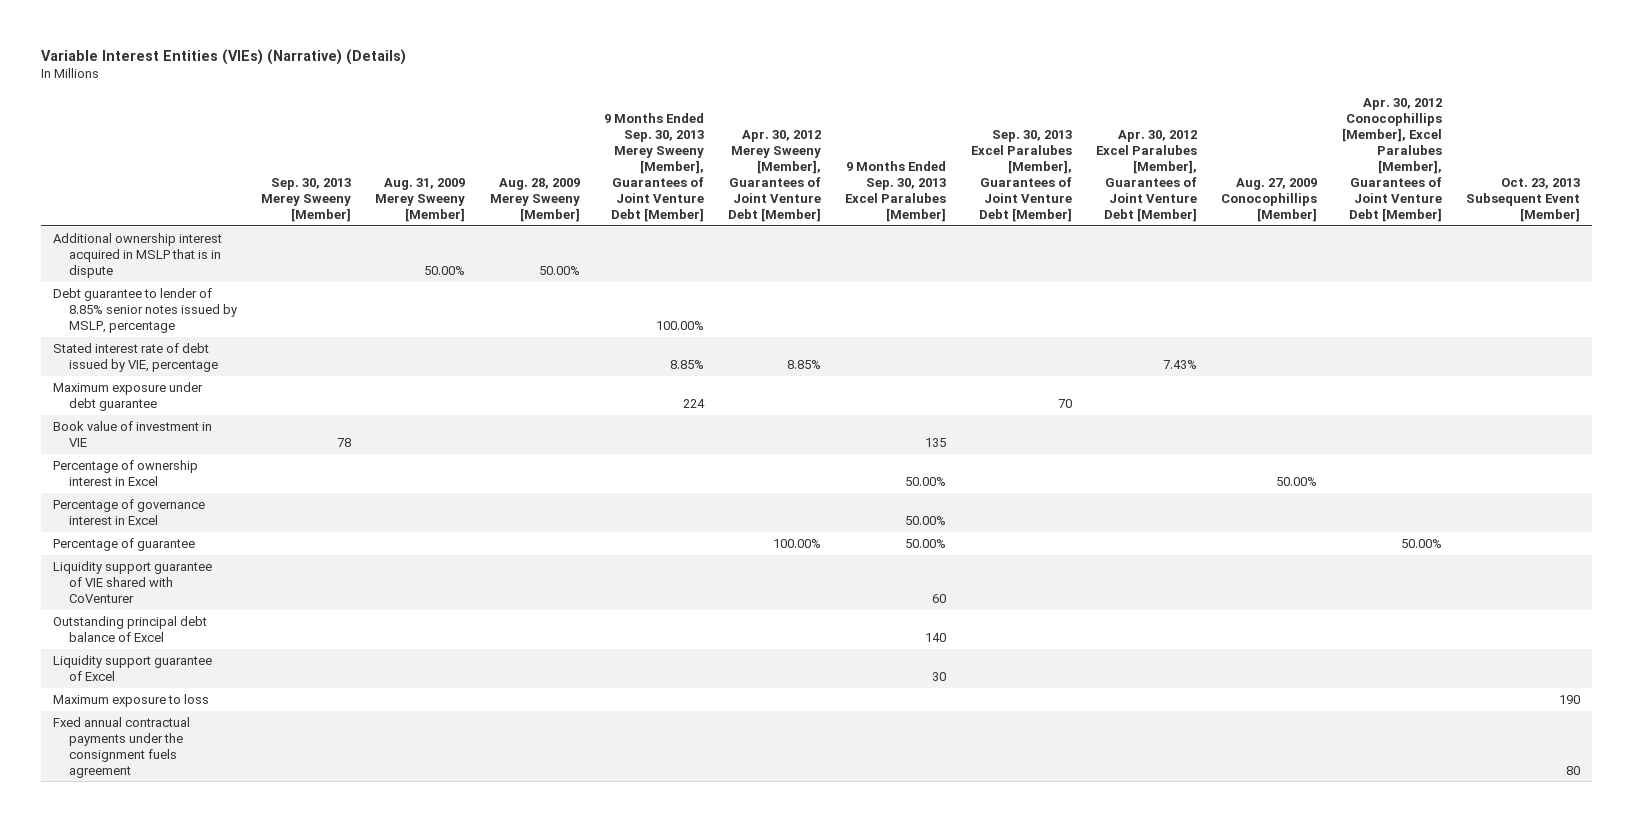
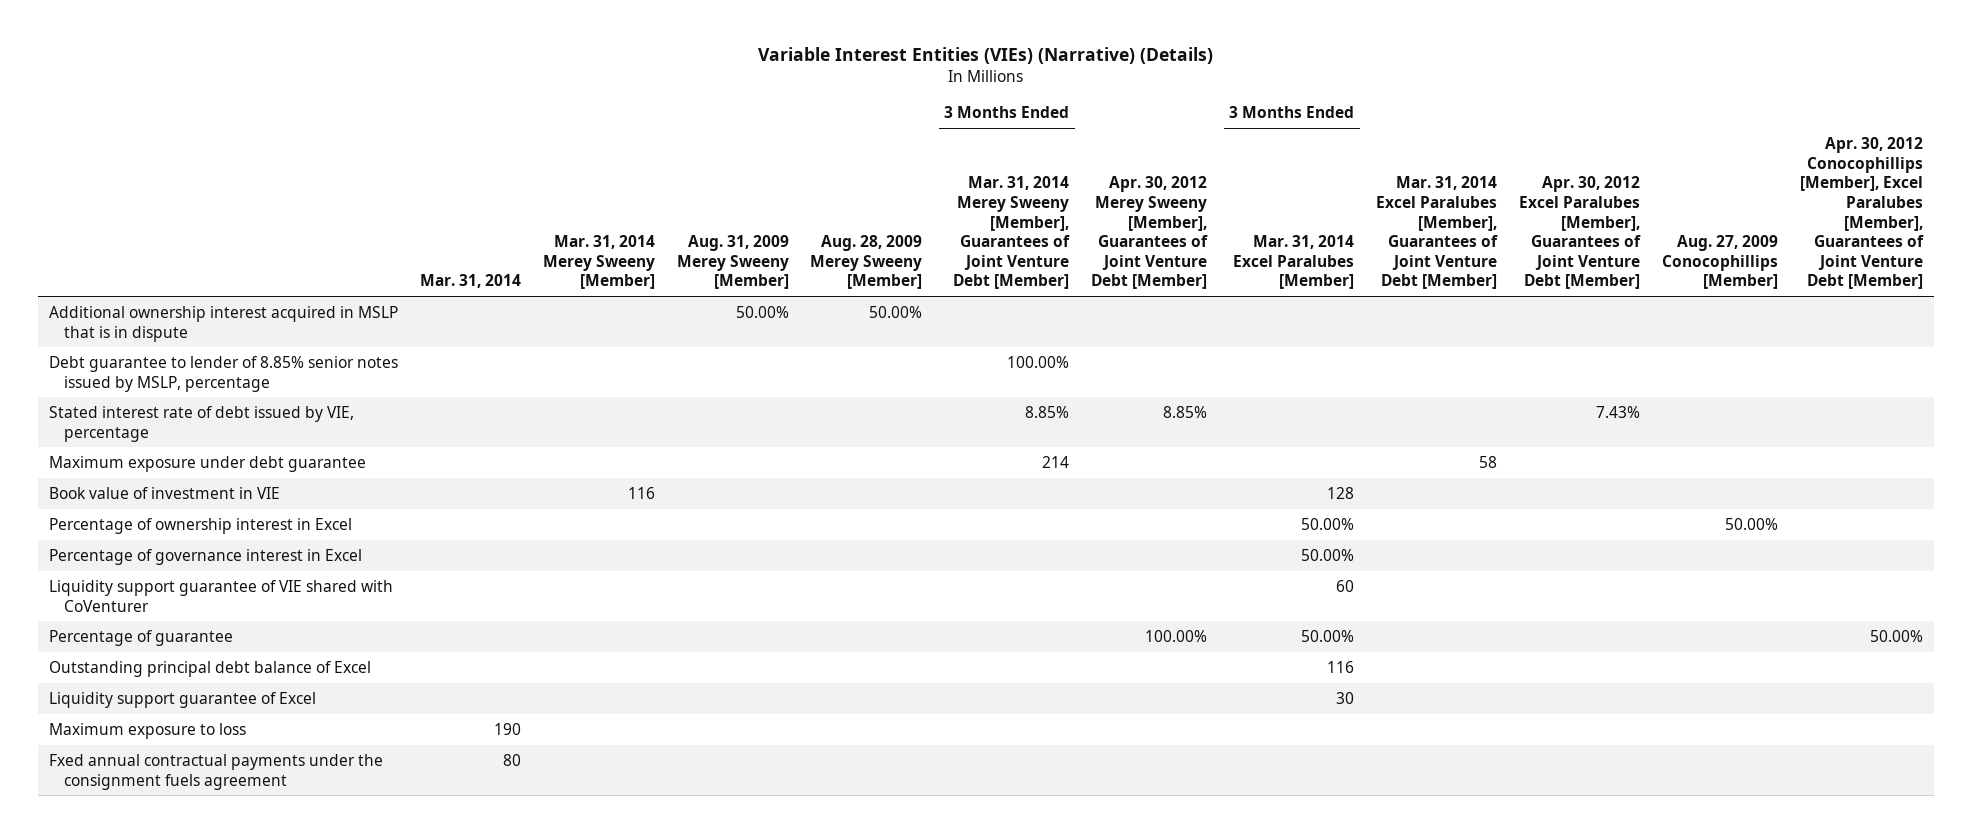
- | Sep. 30, 2013 Merey Sweeny [Member] | Aug. 31, 2009 Merey Sweeny [Member] | Aug. 28, 2009 Merey Sweeny [Member] | 9 Months Ended Sep. 30, 2013 Merey Sweeny [Member], Guarantees of Joint Venture Debt [Member] | Apr. 30, 2012 Merey Sweeny [Member], Guarantees of Joint Venture Debt [Member] | 9 Months Ended Sep. 30, 2013 Excel Paralubes [Member] | Sep. 30, 2013 Excel Paralubes [Member], Guarantees of Joint Venture Debt [Member] | Apr. 30, 2012 Excel Paralubes [Member], Guarantees of Joint Venture Debt [Member] | Aug. 27, 2009 Conocophillips [Member] | Apr. 30, 2012 Conocophillips [Member], Excel Paralubes [Member], Guarantees of Joint Venture Debt [Member] | Oct. 23, 2013 Subsequent Event [Member]
+ | Mar. 31, 2014 | Mar. 31, 2014 Merey Sweeny [Member] | Aug. 31, 2009 Merey Sweeny [Member] | Aug. 28, 2009 Merey Sweeny [Member] | 3 Months Ended Mar. 31, 2014 Merey Sweeny [Member], Guarantees of Joint Venture Debt [Member] | Apr. 30, 2012 Merey Sweeny [Member], Guarantees of Joint Venture Debt [Member] | 3 Months Ended Mar. 31, 2014 Excel Paralubes [Member] | Mar. 31, 2014 Excel Paralubes [Member], Guarantees of Joint Venture Debt [Member] | Apr. 30, 2012 Excel Paralubes [Member], Guarantees of Joint Venture Debt [Member] | Aug. 27, 2009 Conocophillips [Member] | Apr. 30, 2012 Conocophillips [Member], Excel Paralubes [Member], Guarantees of Joint Venture Debt [Member]
moved down: Percentage of guarantee | | | | | | 100.00% | 50.00% | | | | 50.00%

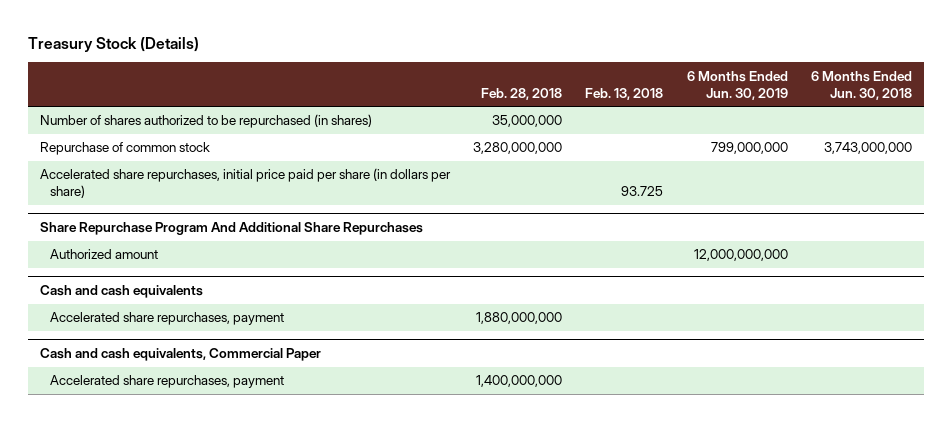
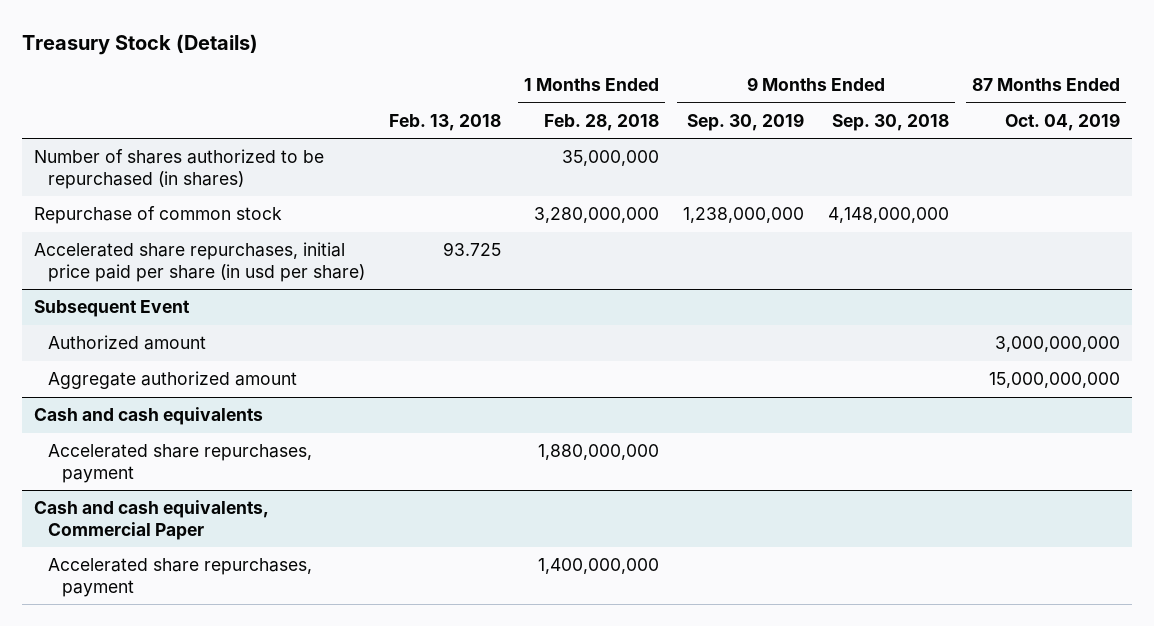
- | Feb. 28, 2018 | Feb. 13, 2018 | 6 Months Ended Jun. 30, 2019 | 6 Months Ended Jun. 30, 2018
+ | Feb. 13, 2018 | 1 Months Ended Feb. 28, 2018 | 9 Months Ended Sep. 30, 2019 | 9 Months Ended Sep. 30, 2018 | 87 Months Ended Oct. 04, 2019
- Accelerated share repurchases, initial price paid per share (in dollars per share) | | 93.725 | |
- Share Repurchase Program And Additional Share Repurchases
- Authorized amount | | | 12,000,000,000 |
+ Accelerated share repurchases, initial price paid per share (in usd per share) | 93.725 | | | |
+ Subsequent Event
+ Authorized amount | | | | | 3,000,000,000
+ Aggregate authorized amount | | | | | 15,000,000,000

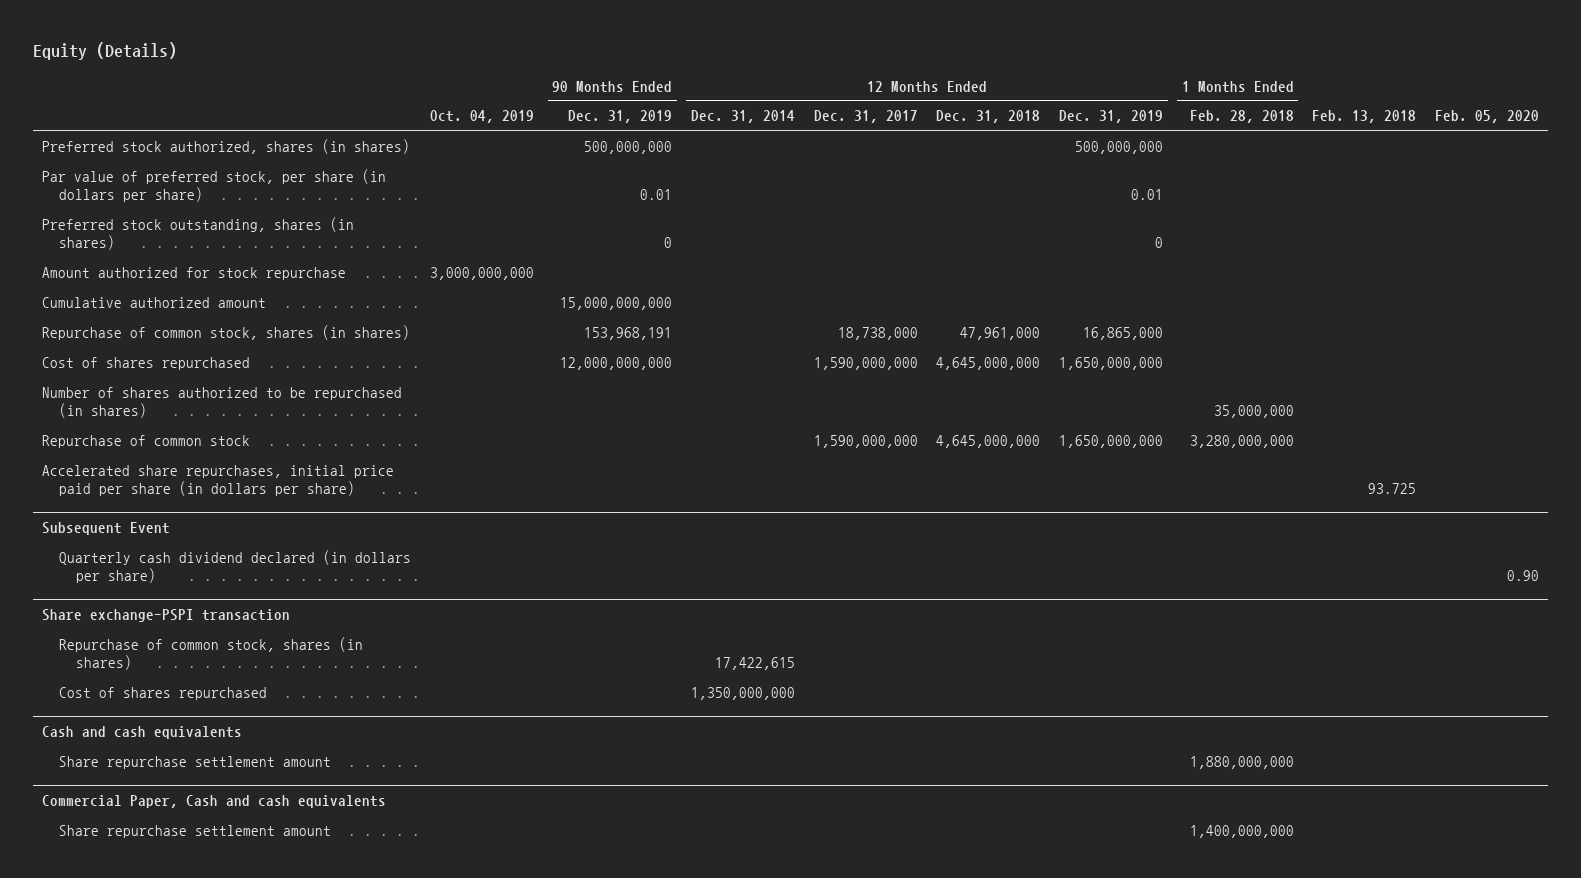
- Treasury Stock (Details)
+ Equity (Details)
- | Feb. 13, 2018 | 1 Months Ended Feb. 28, 2018 | 9 Months Ended Sep. 30, 2019 | 9 Months Ended Sep. 30, 2018 | 87 Months Ended Oct. 04, 2019
+ | Oct. 04, 2019 | 90 Months Ended Dec. 31, 2019 | 12 Months Ended Dec. 31, 2014 | 12 Months Ended Dec. 31, 2017 | 12 Months Ended Dec. 31, 2018 | 12 Months Ended Dec. 31, 2019 | 1 Months Ended Feb. 28, 2018 | Feb. 13, 2018 | Feb. 05, 2020
+ Preferred stock authorized, shares (in shares) | | 500,000,000 | | | | 500,000,000 | | |
+ Par value of preferred stock, per share (in dollars per share) | | 0.01 | | | | 0.01 | | |
+ Preferred stock outstanding, shares (in shares) | | 0 | | | | 0 | | |
+ Amount authorized for stock repurchase | 3,000,000,000 | | | | | | | |
+ Cumulative authorized amount | | 15,000,000,000 | | | | | | |
+ Repurchase of common stock, shares (in shares) | | 153,968,191 | | 18,738,000 | 47,961,000 | 16,865,000 | | |
+ Cost of shares repurchased | | 12,000,000,000 | | 1,590,000,000 | 4,645,000,000 | 1,650,000,000 | | |
- Accelerated share repurchases, initial price paid per share (in usd per share) | 93.725 | | | |
+ Accelerated share repurchases, initial price paid per share (in dollars per share) | | | | | | | | 93.725 |
@ Subsequent Event
- Authorized amount | | | | | 3,000,000,000
- Aggregate authorized amount | | | | | 15,000,000,000
+ Quarterly cash dividend declared (in dollars per share) | | | | | | | | | 0.90
+ Share exchange-PSPI transaction
+ Repurchase of common stock, shares (in shares) | | | 17,422,615 | | | | | |
+ Cost of shares repurchased | | | 1,350,000,000 | | | | | |
@ Cash and cash equivalents
- Accelerated share repurchases, payment | | 1,880,000,000 | | |
- Cash and cash equivalents, Commercial Paper
- Accelerated share repurchases, payment | | 1,400,000,000 | | |
@ Cash and cash equivalents
+ Share repurchase settlement amount | | | | | | | 1,880,000,000 | |
+ Commercial Paper, Cash and cash equivalents
+ Share repurchase settlement amount | | | | | | | 1,400,000,000 | |

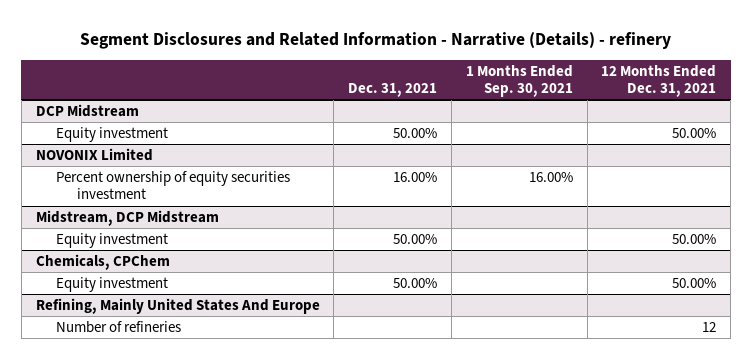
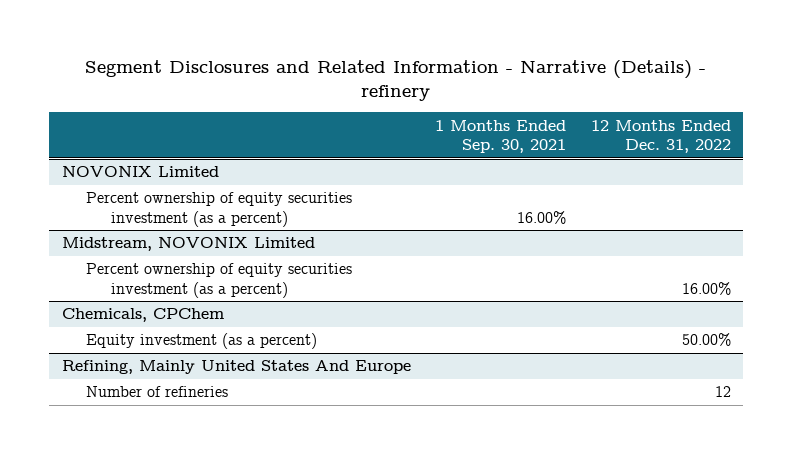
- | Dec. 31, 2021 | 1 Months Ended Sep. 30, 2021 | 12 Months Ended Dec. 31, 2021
+ | 1 Months Ended Sep. 30, 2021 | 12 Months Ended Dec. 31, 2022
- DCP Midstream
- Equity investment | 50.00% | | 50.00%
@ NOVONIX Limited
- Percent ownership of equity securities investment | 16.00% | 16.00% |
- Midstream, DCP Midstream
- Equity investment | 50.00% | | 50.00%
@ NOVONIX Limited
+ Percent ownership of equity securities investment (as a percent) | 16.00% |
+ Midstream, NOVONIX Limited
+ Percent ownership of equity securities investment (as a percent) | | 16.00%
@ Chemicals, CPChem
- Equity investment | 50.00% | | 50.00%
+ Equity investment (as a percent) | | 50.00%

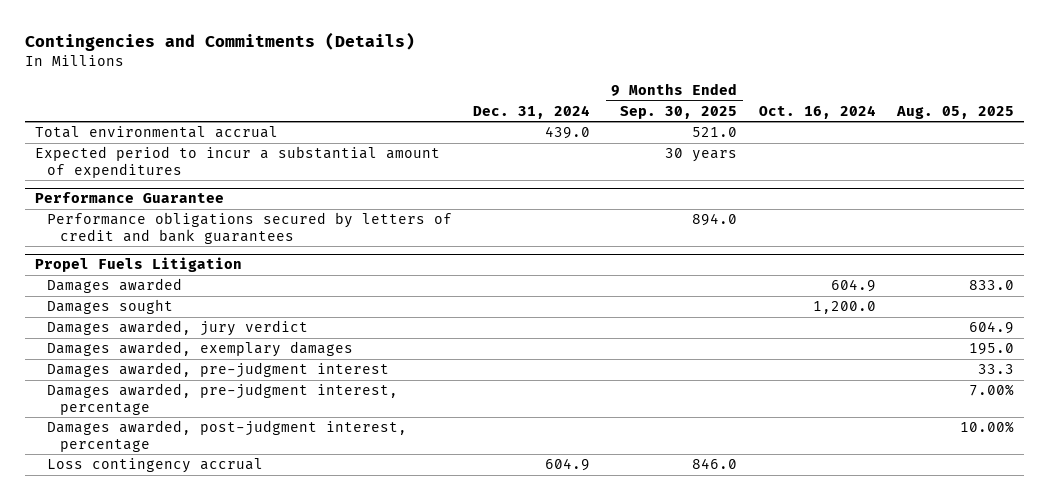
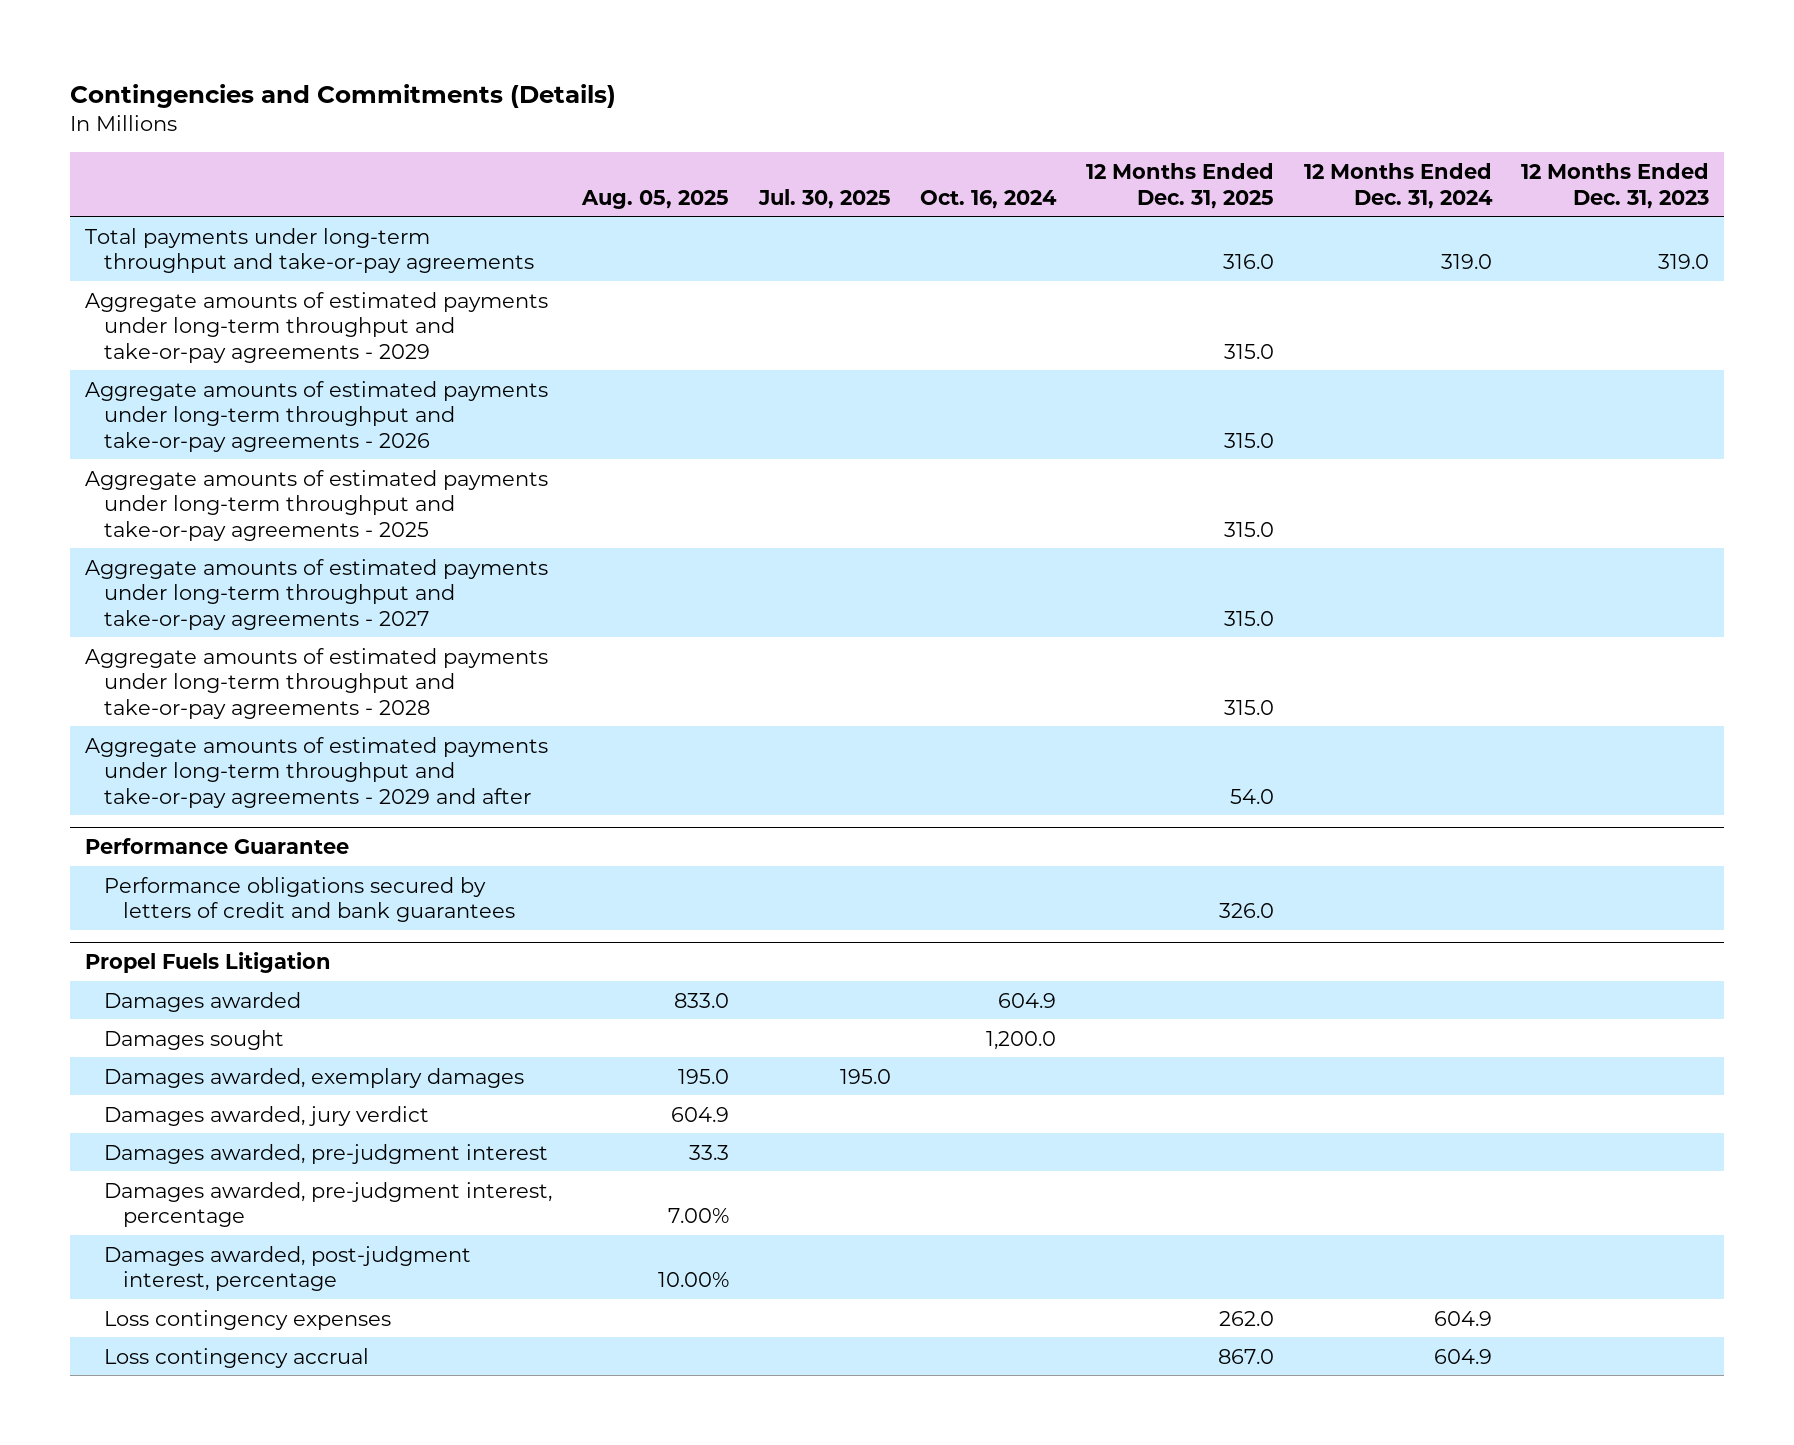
- | Dec. 31, 2024 | 9 Months Ended Sep. 30, 2025 | Oct. 16, 2024 | Aug. 05, 2025
+ | Aug. 05, 2025 | Jul. 30, 2025 | Oct. 16, 2024 | 12 Months Ended Dec. 31, 2025 | 12 Months Ended Dec. 31, 2024 | 12 Months Ended Dec. 31, 2023
- Total environmental accrual | 439.0 | 521.0 | |
- Expected period to incur a substantial amount of expenditures | | 30 years | |
+ Total payments under long-term throughput and take-or-pay agreements | | | | 316.0 | 319.0 | 319.0
+ Aggregate amounts of estimated payments under long-term throughput and take-or-pay agreements - 2029 | | | | 315.0 | |
+ Aggregate amounts of estimated payments under long-term throughput and take-or-pay agreements - 2026 | | | | 315.0 | |
+ Aggregate amounts of estimated payments under long-term throughput and take-or-pay agreements - 2025 | | | | 315.0 | |
+ Aggregate amounts of estimated payments under long-term throughput and take-or-pay agreements - 2027 | | | | 315.0 | |
+ Aggregate amounts of estimated payments under long-term throughput and take-or-pay agreements - 2028 | | | | 315.0 | |
+ Aggregate amounts of estimated payments under long-term throughput and take-or-pay agreements - 2029 and after | | | | 54.0 | |
@ Propel Fuels Litigation
moved down: Damages awarded, jury verdict | 604.9 | | | | |
+ Loss contingency expenses | | | | 262.0 | 604.9 |

